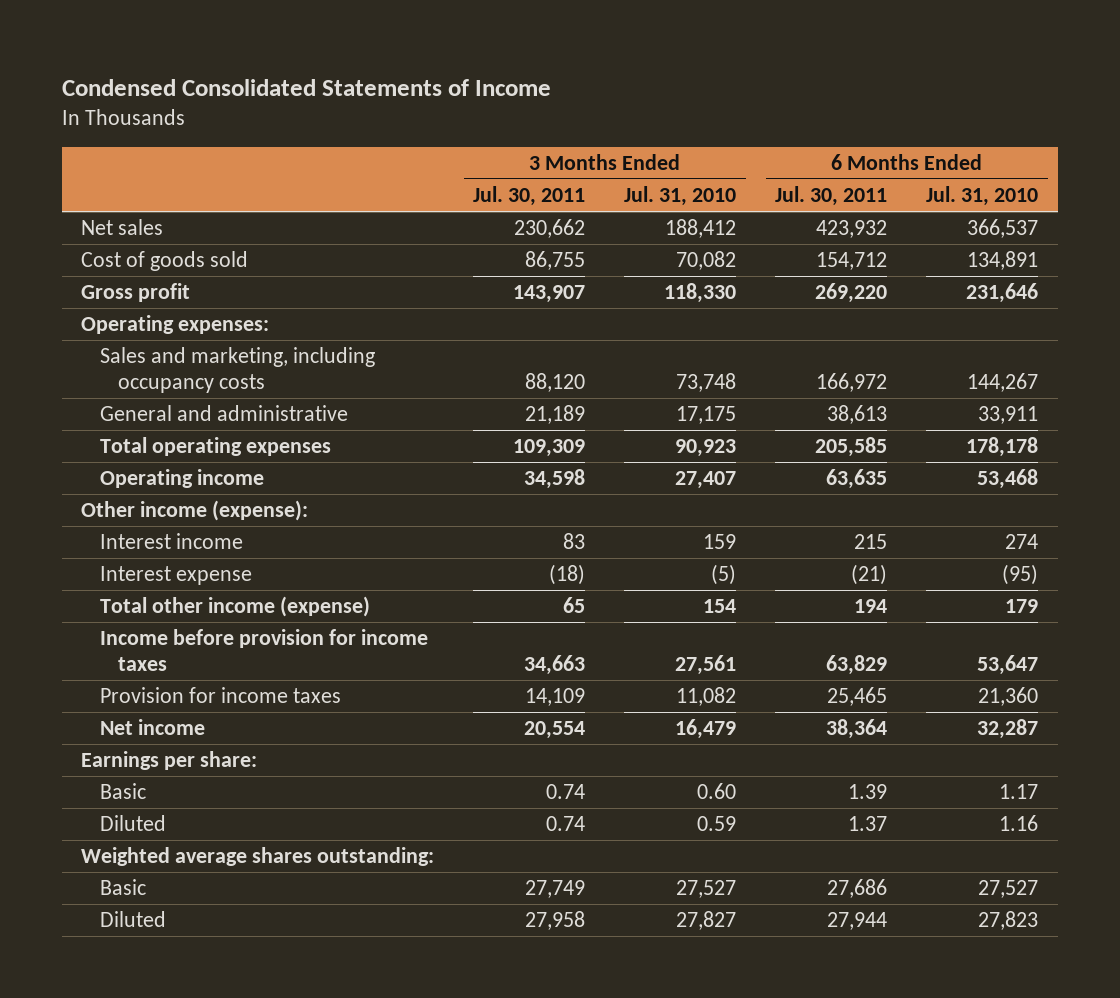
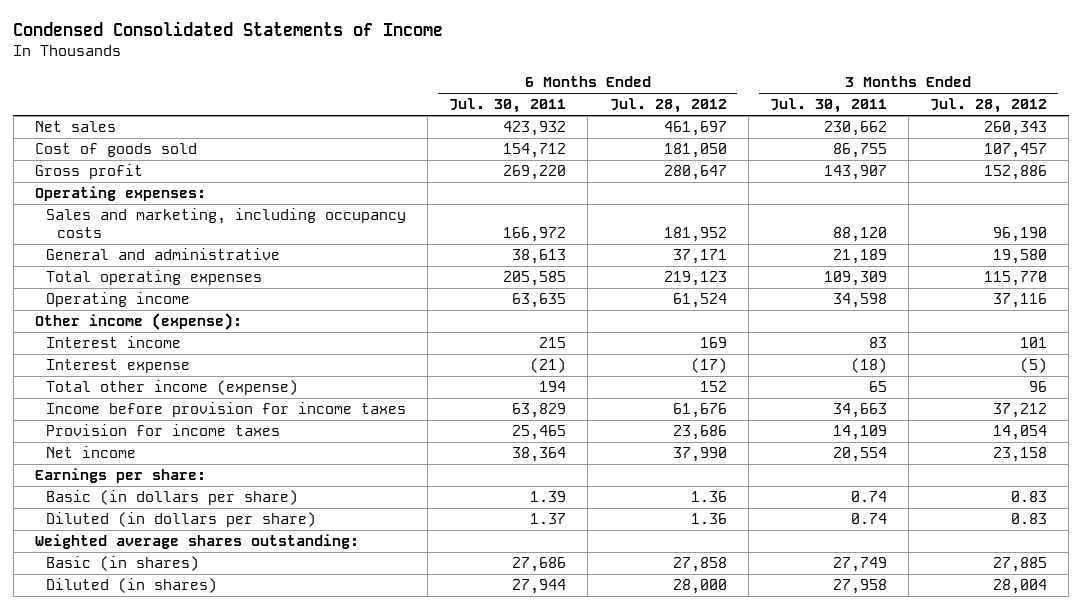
- | 3 Months Ended Jul. 30, 2011 | 3 Months Ended Jul. 31, 2010 | 6 Months Ended Jul. 30, 2011 | 6 Months Ended Jul. 31, 2010
+ | 6 Months Ended Jul. 30, 2011 | 6 Months Ended Jul. 28, 2012 | 3 Months Ended Jul. 30, 2011 | 3 Months Ended Jul. 28, 2012
- Basic | 0.74 | 0.60 | 1.39 | 1.17
- Diluted | 0.74 | 0.59 | 1.37 | 1.16
+ Basic (in dollars per share) | 1.39 | 1.36 | 0.74 | 0.83
+ Diluted (in dollars per share) | 1.37 | 1.36 | 0.74 | 0.83
- Basic | 27,749 | 27,527 | 27,686 | 27,527
- Diluted | 27,958 | 27,827 | 27,944 | 27,823
+ Basic (in shares) | 27,686 | 27,858 | 27,749 | 27,885
+ Diluted (in shares) | 27,944 | 28,000 | 27,958 | 28,004

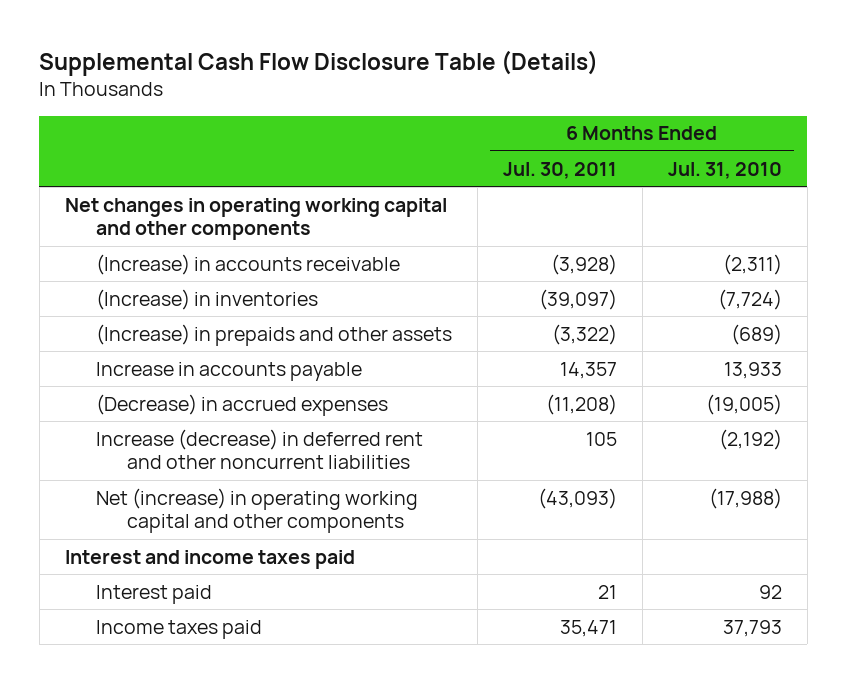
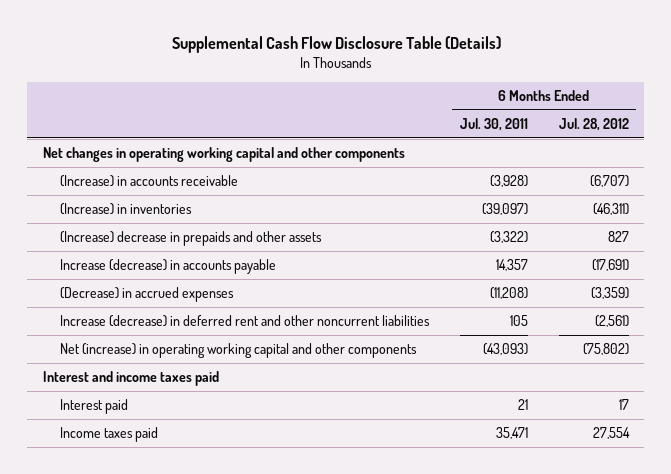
- | 6 Months Ended Jul. 30, 2011 | 6 Months Ended Jul. 31, 2010
+ | 6 Months Ended Jul. 30, 2011 | 6 Months Ended Jul. 28, 2012
- (Increase) in prepaids and other assets | (3,322) | (689)
- Increase in accounts payable | 14,357 | 13,933
+ (Increase) decrease in prepaids and other assets | (3,322) | 827
+ Increase (decrease) in accounts payable | 14,357 | (17,691)

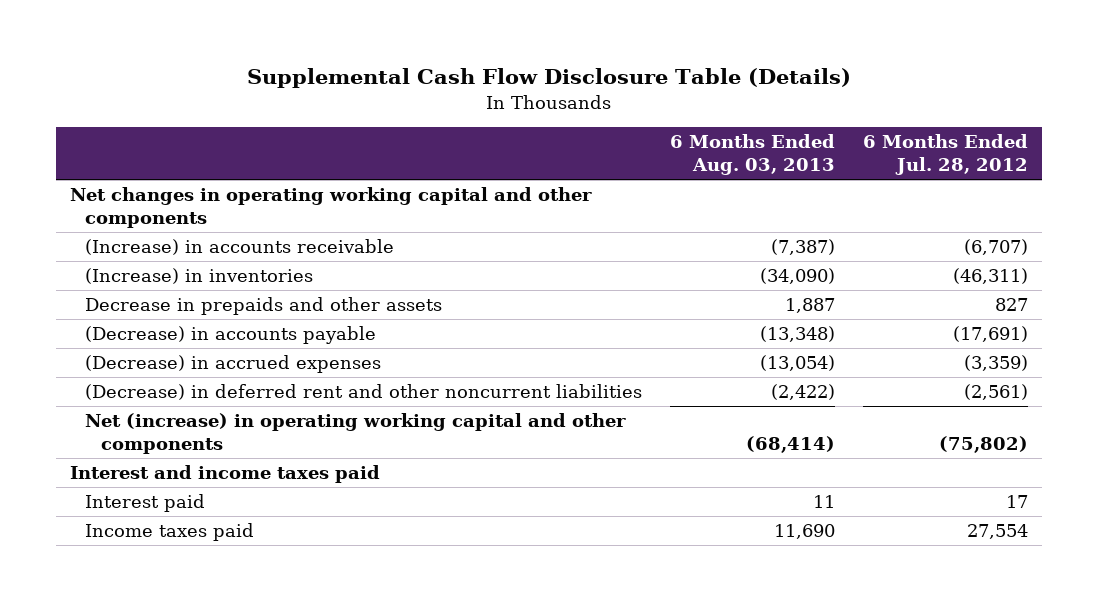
- | 6 Months Ended Jul. 30, 2011 | 6 Months Ended Jul. 28, 2012
+ | 6 Months Ended Aug. 03, 2013 | 6 Months Ended Jul. 28, 2012
- (Increase) decrease in prepaids and other assets | (3,322) | 827
- Increase (decrease) in accounts payable | 14,357 | (17,691)
+ Decrease in prepaids and other assets | 1,887 | 827
+ (Decrease) in accounts payable | (13,348) | (17,691)
- Increase (decrease) in deferred rent and other noncurrent liabilities | 105 | (2,561)
+ (Decrease) in deferred rent and other noncurrent liabilities | (2,422) | (2,561)

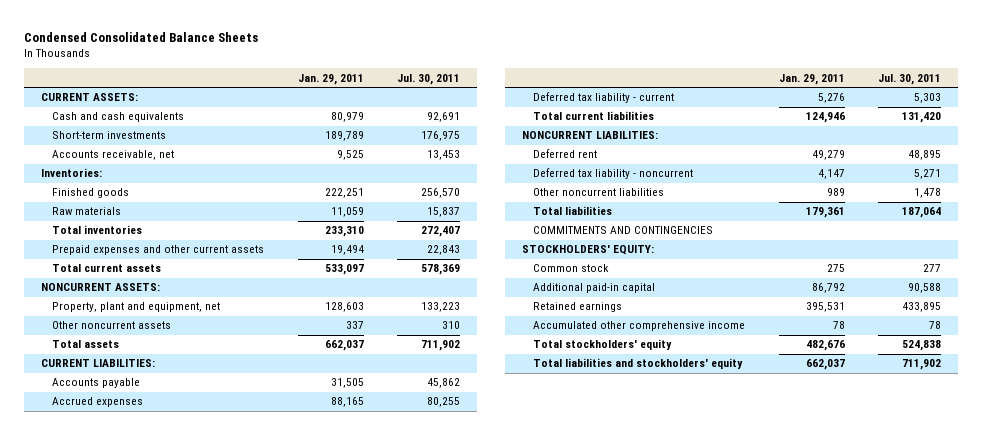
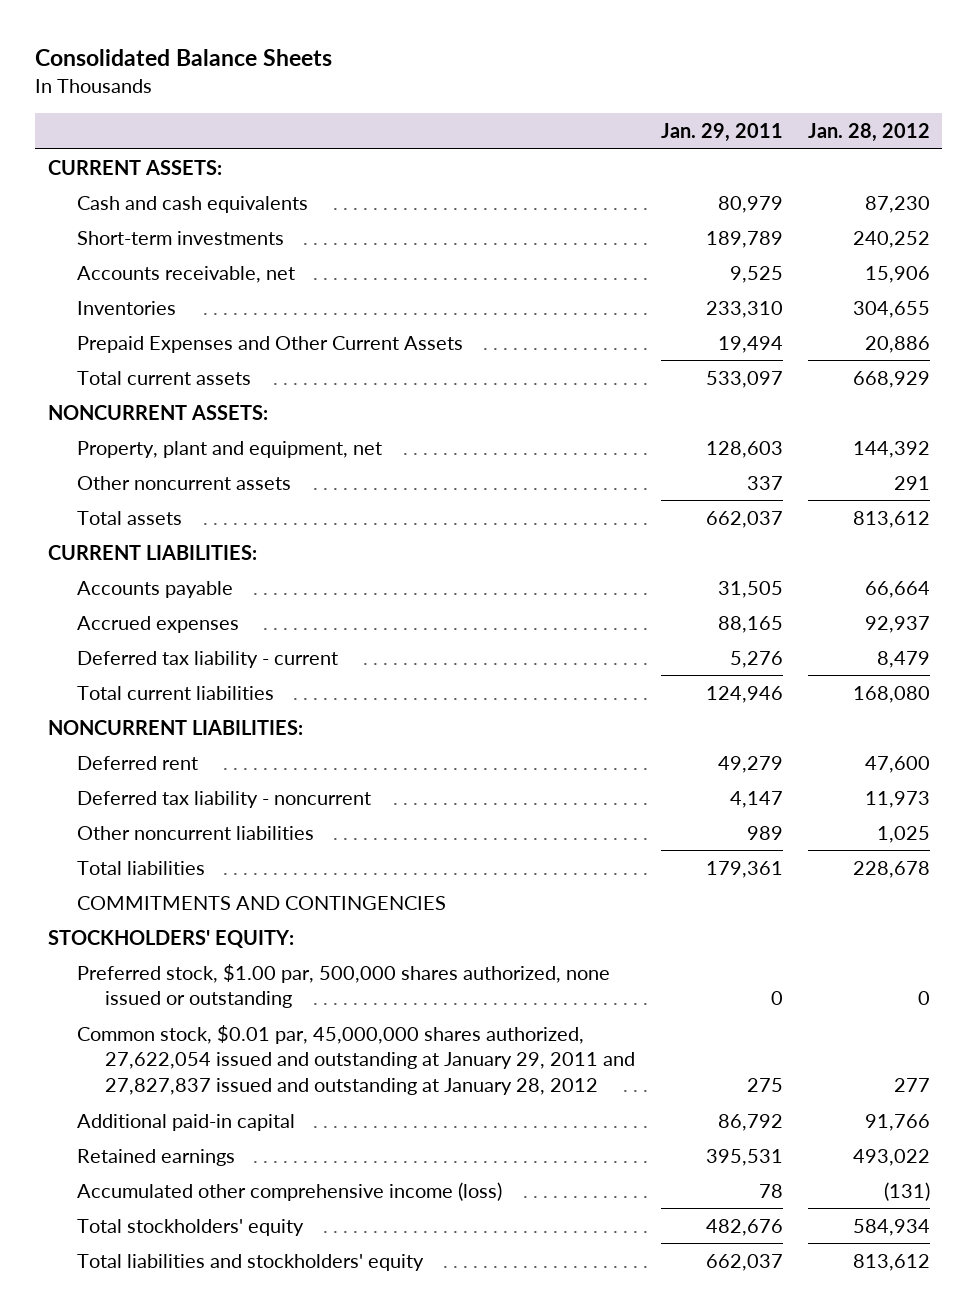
- Condensed Consolidated Balance Sheets
+ Consolidated Balance Sheets
- | Jan. 29, 2011 | Jul. 30, 2011
+ | Jan. 29, 2011 | Jan. 28, 2012
- Inventories:
- Finished goods | 222,251 | 256,570
- Raw materials | 11,059 | 15,837
- Total inventories | 233,310 | 272,407
- Prepaid expenses and other current assets | 19,494 | 22,843
+ Inventories | 233,310 | 304,655
+ Prepaid Expenses and Other Current Assets | 19,494 | 20,886
- Common stock | 275 | 277
+ Preferred stock, $1.00 par, 500,000 shares authorized, none issued or outstanding | 0 | 0
+ Common stock, $0.01 par, 45,000,000 shares authorized, 27,622,054 issued and outstanding at January 29, 2011 and 27,827,837 issued and outstanding at January 28, 2012 | 275 | 277
- Accumulated other comprehensive income | 78 | 78
+ Accumulated other comprehensive income (loss) | 78 | (131)

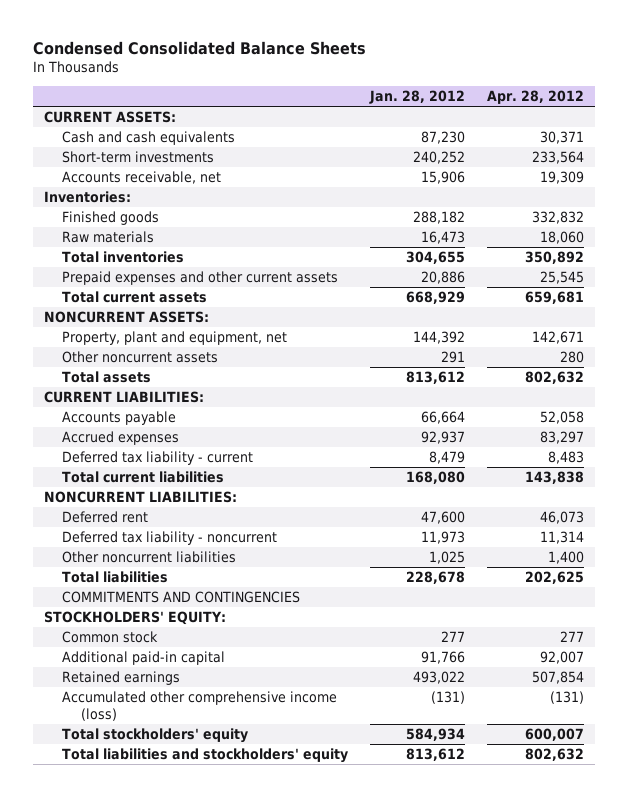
- Consolidated Balance Sheets
+ Condensed Consolidated Balance Sheets
- | Jan. 29, 2011 | Jan. 28, 2012
+ | Jan. 28, 2012 | Apr. 28, 2012
- Inventories | 233,310 | 304,655
- Prepaid Expenses and Other Current Assets | 19,494 | 20,886
+ Inventories:
+ Finished goods | 288,182 | 332,832
+ Raw materials | 16,473 | 18,060
+ Total inventories | 304,655 | 350,892
+ Prepaid expenses and other current assets | 20,886 | 25,545
- Preferred stock, $1.00 par, 500,000 shares authorized, none issued or outstanding | 0 | 0
- Common stock, $0.01 par, 45,000,000 shares authorized, 27,622,054 issued and outstanding at January 29, 2011 and 27,827,837 issued and outstanding at January 28, 2012 | 275 | 277
+ Common stock | 277 | 277

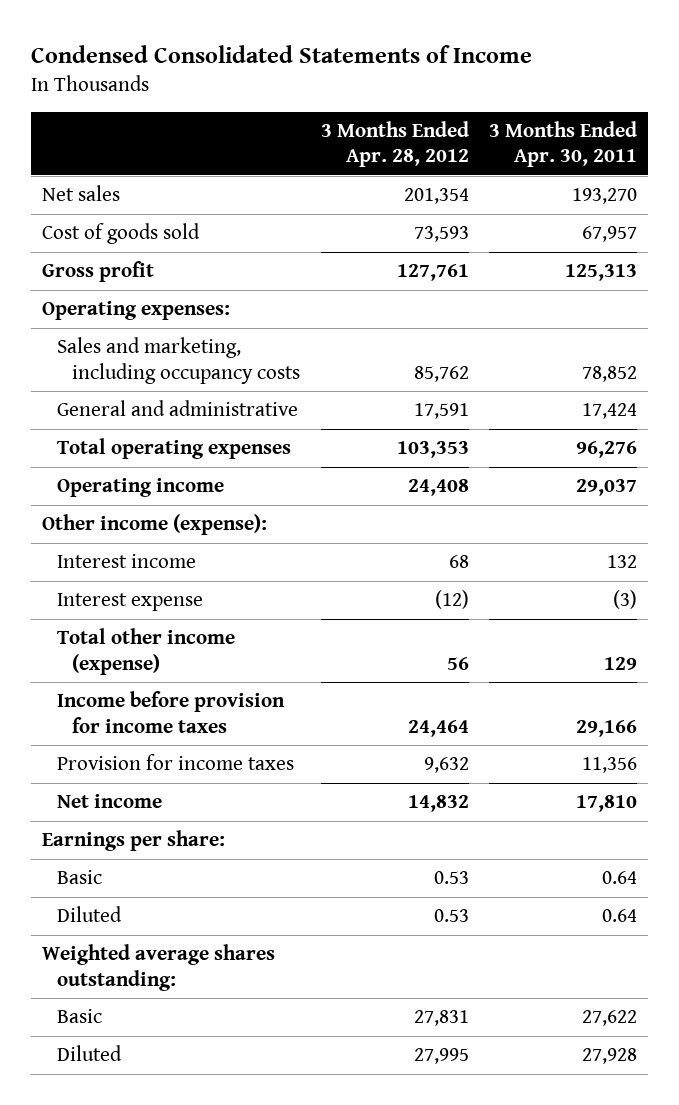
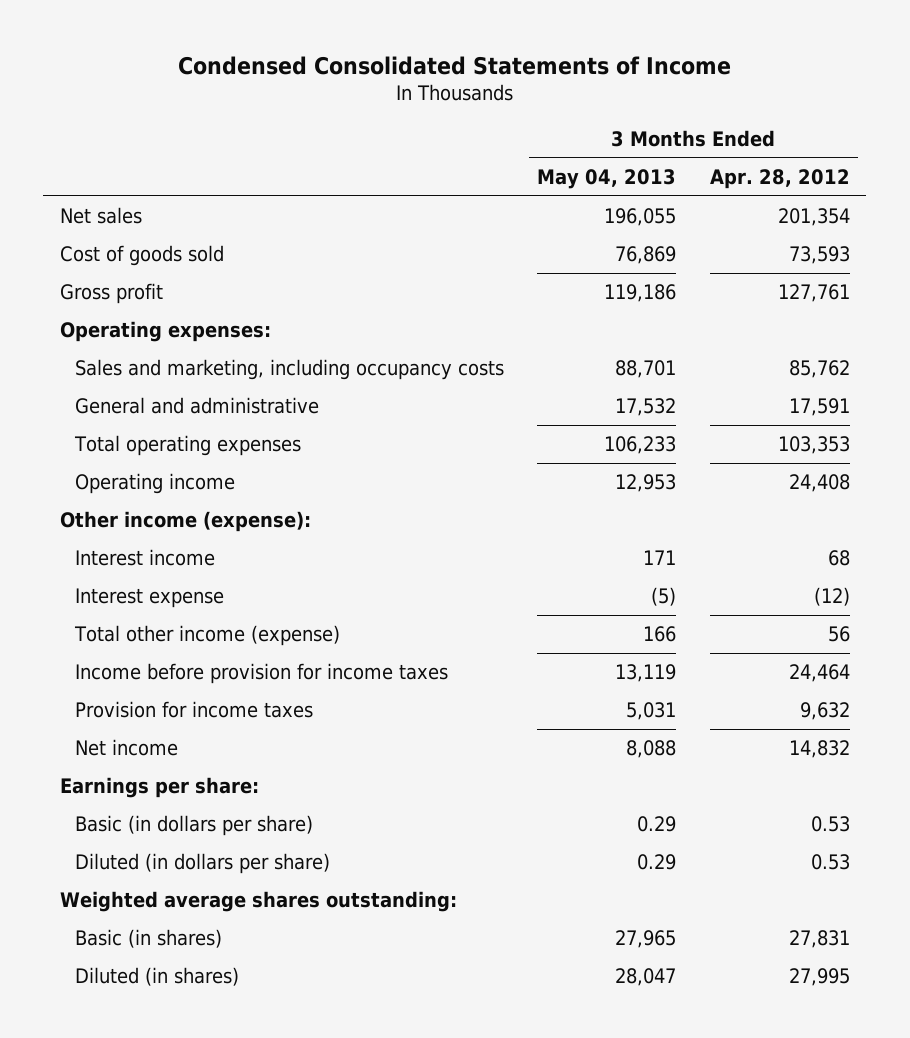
- | 3 Months Ended Apr. 28, 2012 | 3 Months Ended Apr. 30, 2011
+ | 3 Months Ended May 04, 2013 | 3 Months Ended Apr. 28, 2012
- Basic | 0.53 | 0.64
- Diluted | 0.53 | 0.64
+ Basic (in dollars per share) | 0.29 | 0.53
+ Diluted (in dollars per share) | 0.29 | 0.53
- Basic | 27,831 | 27,622
- Diluted | 27,995 | 27,928
+ Basic (in shares) | 27,965 | 27,831
+ Diluted (in shares) | 28,047 | 27,995

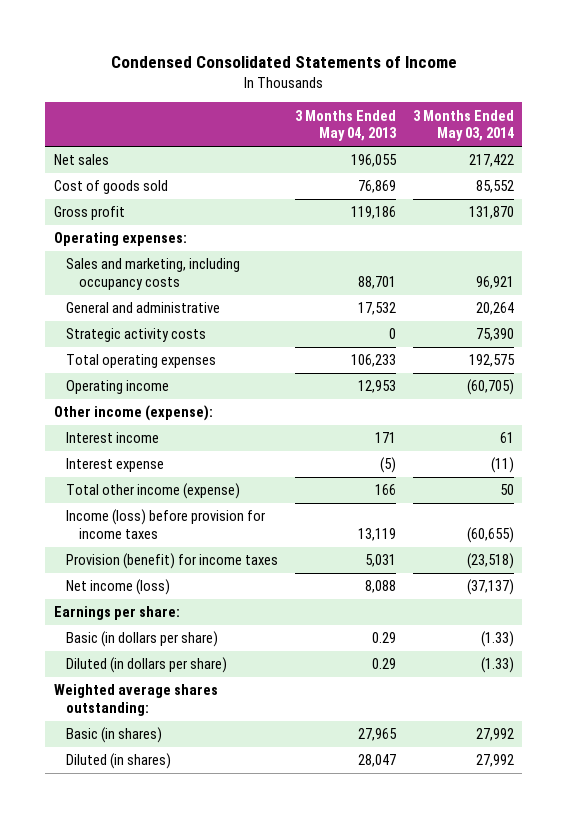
- | 3 Months Ended May 04, 2013 | 3 Months Ended Apr. 28, 2012
+ | 3 Months Ended May 04, 2013 | 3 Months Ended May 03, 2014
+ Strategic activity costs | 0 | 75,390
- Income before provision for income taxes | 13,119 | 24,464
- Provision for income taxes | 5,031 | 9,632
- Net income | 8,088 | 14,832
+ Income (loss) before provision for income taxes | 13,119 | (60,655)
+ Provision (benefit) for income taxes | 5,031 | (23,518)
+ Net income (loss) | 8,088 | (37,137)

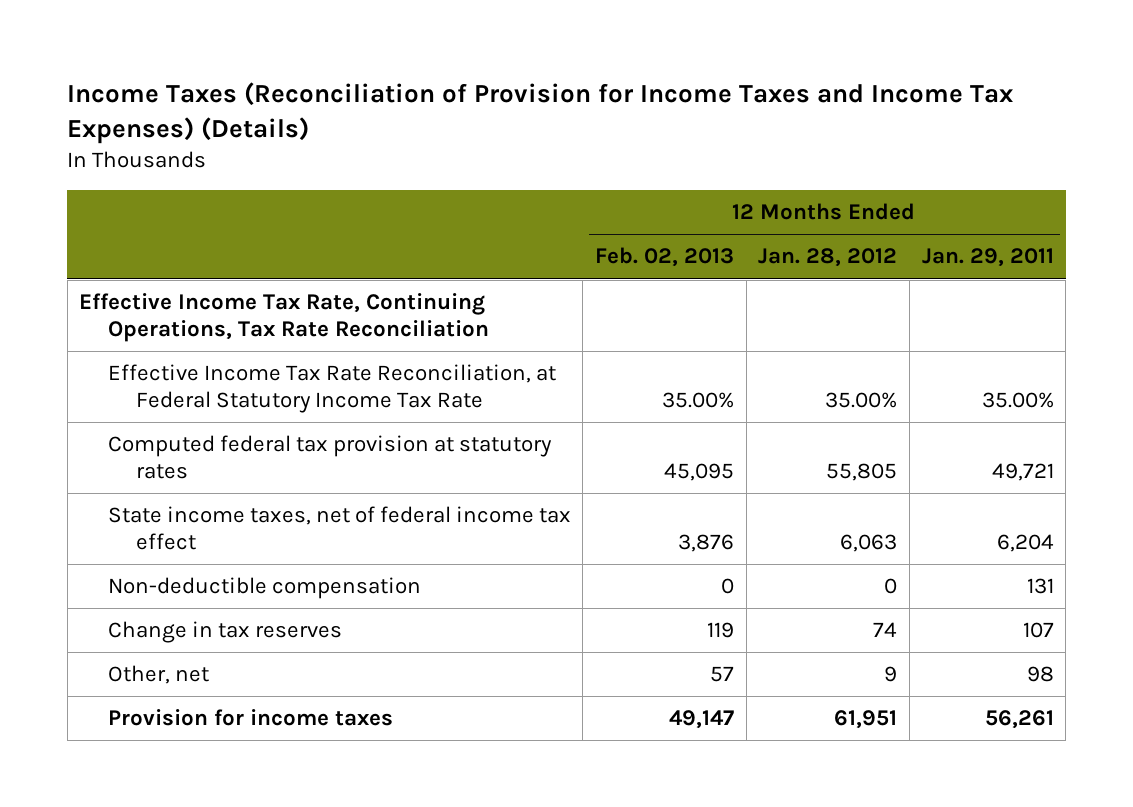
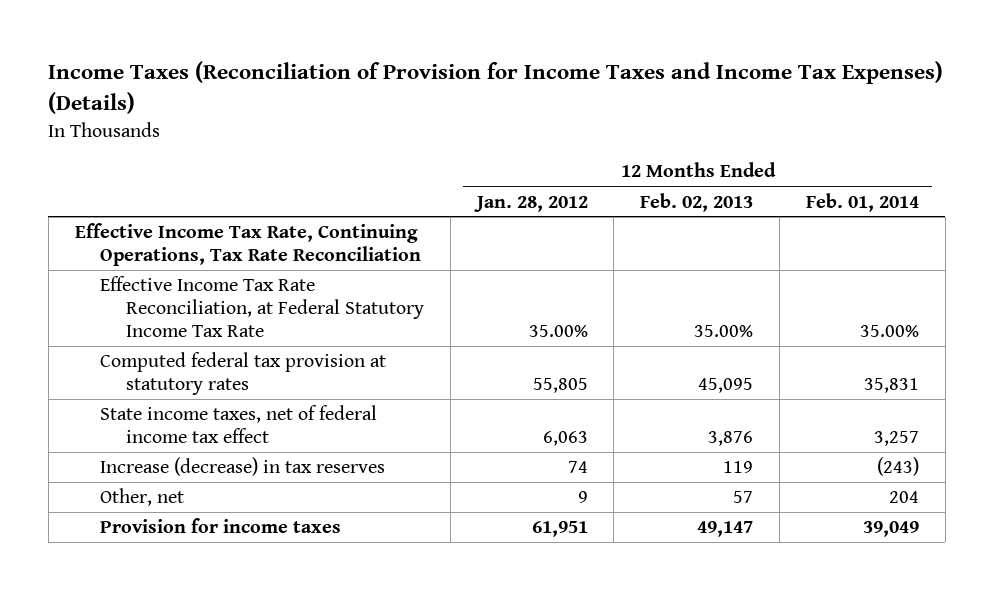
- | 12 Months Ended Feb. 02, 2013 | 12 Months Ended Jan. 28, 2012 | 12 Months Ended Jan. 29, 2011
+ | 12 Months Ended Jan. 28, 2012 | 12 Months Ended Feb. 02, 2013 | 12 Months Ended Feb. 01, 2014
- Non-deductible compensation | 0 | 0 | 131
- Change in tax reserves | 119 | 74 | 107
+ Increase (decrease) in tax reserves | 74 | 119 | (243)

